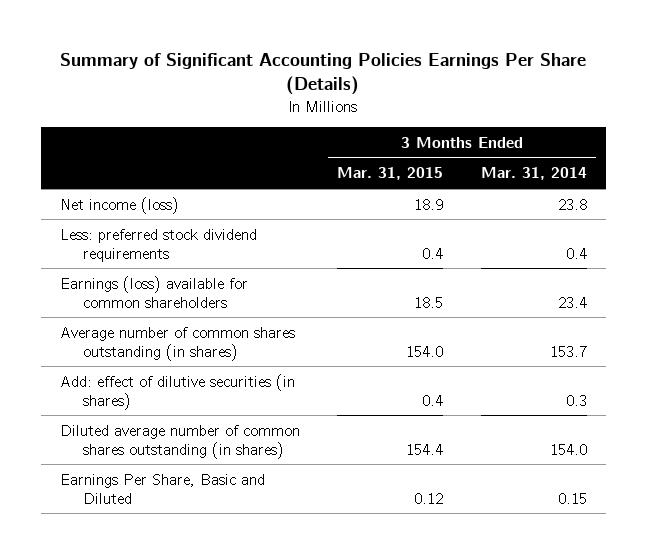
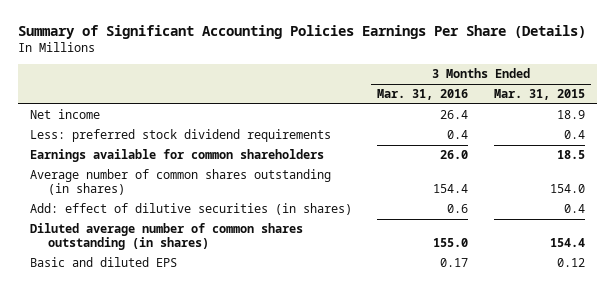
- | 3 Months Ended Mar. 31, 2015 | 3 Months Ended Mar. 31, 2014
+ | 3 Months Ended Mar. 31, 2016 | 3 Months Ended Mar. 31, 2015
- Net income (loss) | 18.9 | 23.8
+ Net income | 26.4 | 18.9
- Earnings (loss) available for common shareholders | 18.5 | 23.4
+ Earnings available for common shareholders | 26.0 | 18.5
- Earnings Per Share, Basic and Diluted | 0.12 | 0.15
+ Basic and diluted EPS | 0.17 | 0.12

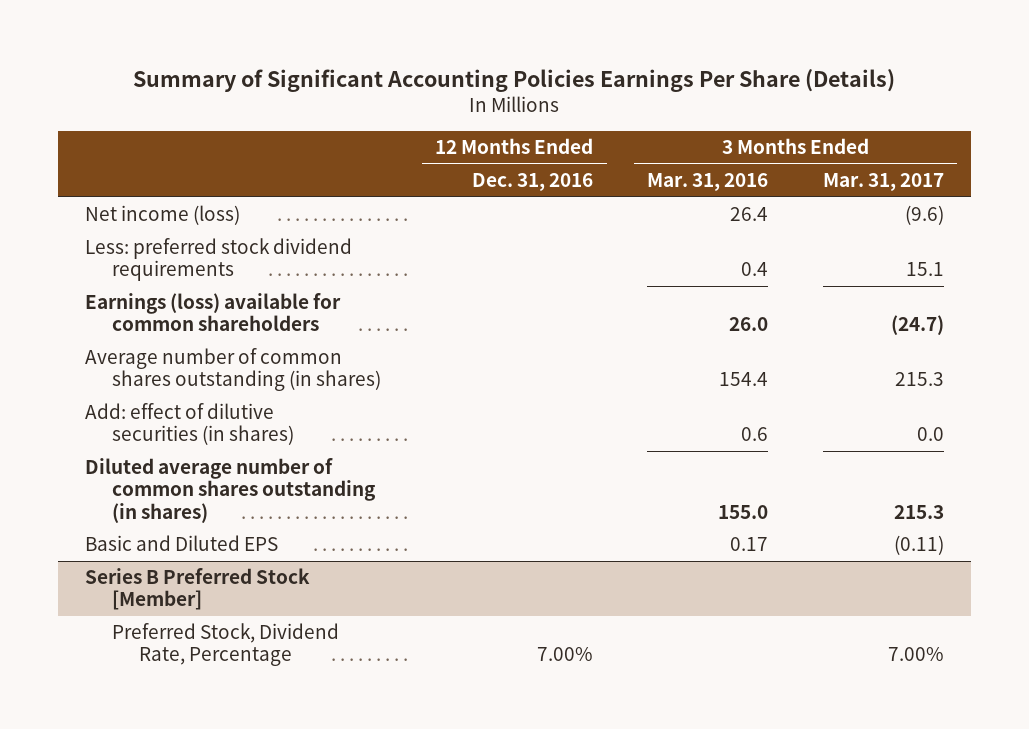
- | 3 Months Ended Mar. 31, 2016 | 3 Months Ended Mar. 31, 2015
+ | 12 Months Ended Dec. 31, 2016 | 3 Months Ended Mar. 31, 2016 | 3 Months Ended Mar. 31, 2017
- Net income | 26.4 | 18.9
+ Net income (loss) | | 26.4 | (9.6)
- Earnings available for common shareholders | 26.0 | 18.5
+ Earnings (loss) available for common shareholders | | 26.0 | (24.7)
- Basic and diluted EPS | 0.17 | 0.12
+ Basic and Diluted EPS | | 0.17 | (0.11)
+ Series B Preferred Stock [Member]
+ Preferred Stock, Dividend Rate, Percentage | 7.00% | | 7.00%

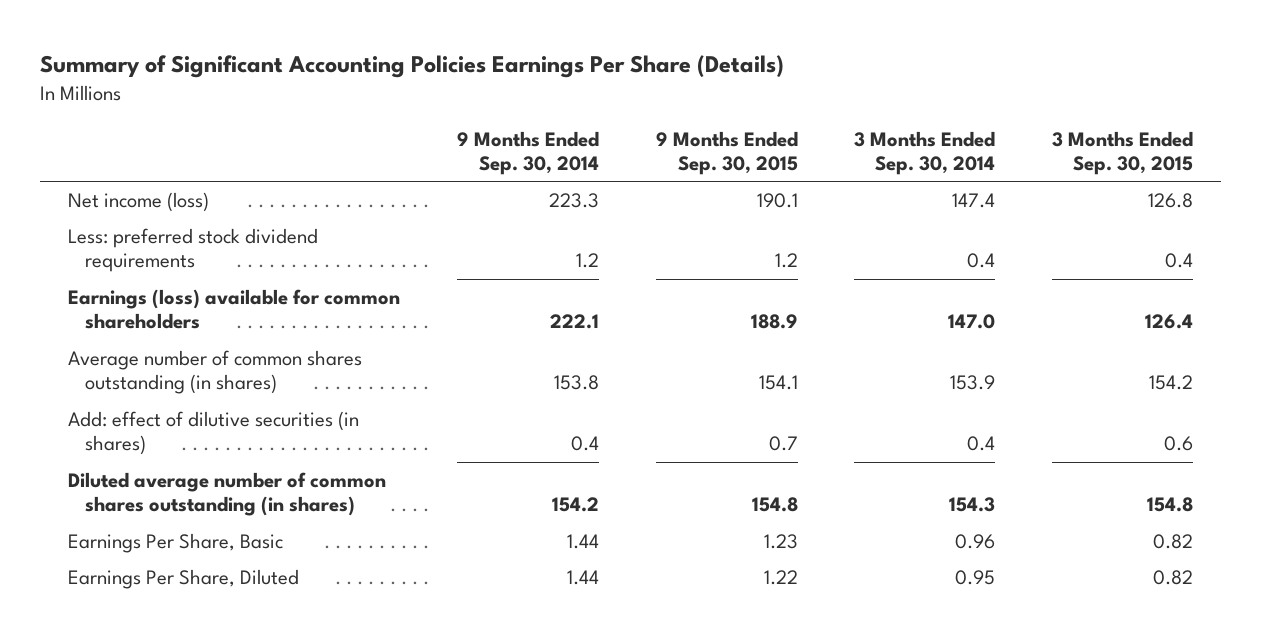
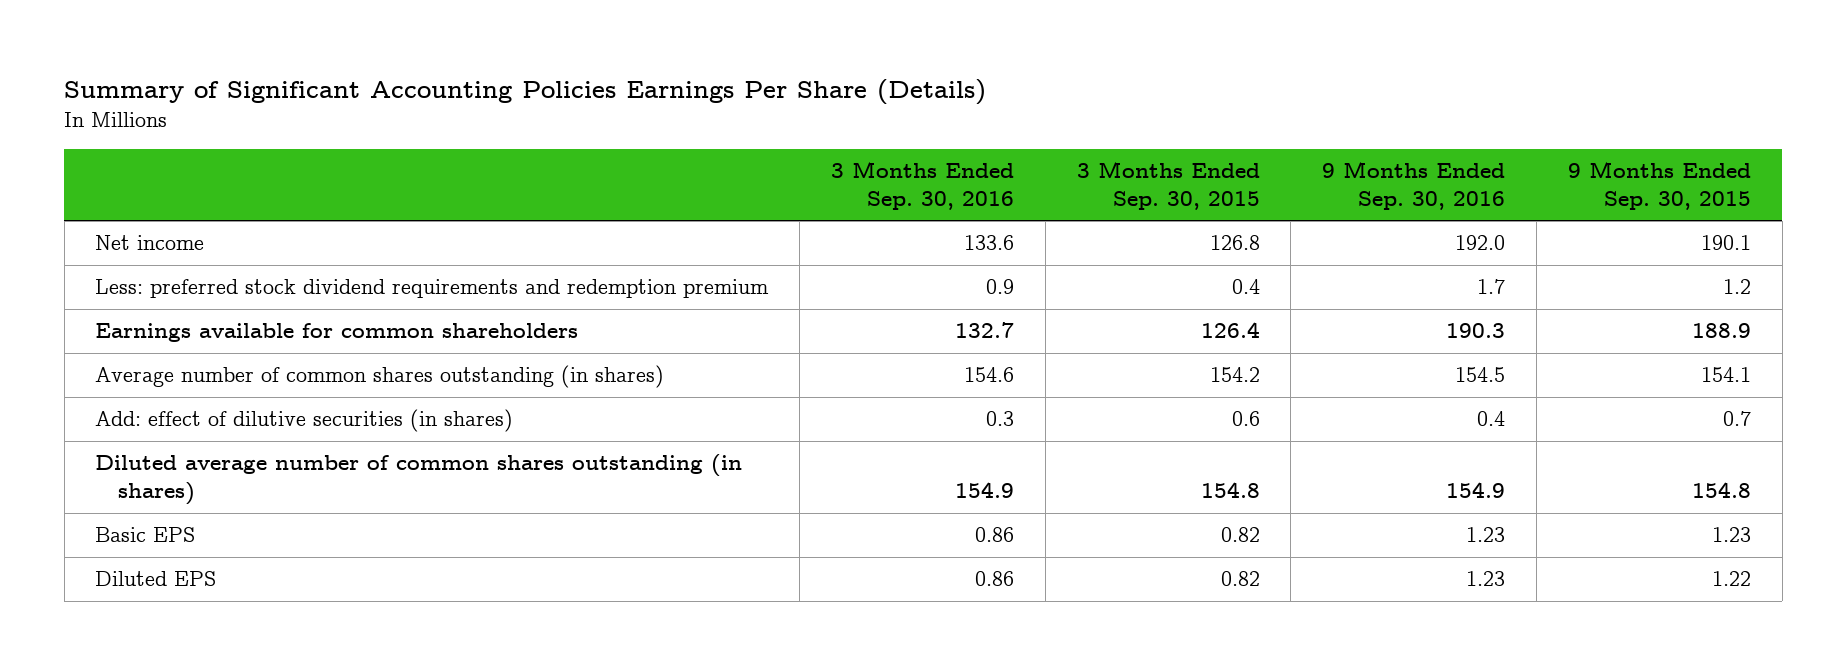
- | 9 Months Ended Sep. 30, 2014 | 9 Months Ended Sep. 30, 2015 | 3 Months Ended Sep. 30, 2014 | 3 Months Ended Sep. 30, 2015
+ | 3 Months Ended Sep. 30, 2016 | 3 Months Ended Sep. 30, 2015 | 9 Months Ended Sep. 30, 2016 | 9 Months Ended Sep. 30, 2015
- Net income (loss) | 223.3 | 190.1 | 147.4 | 126.8
- Less: preferred stock dividend requirements | 1.2 | 1.2 | 0.4 | 0.4
- Earnings (loss) available for common shareholders | 222.1 | 188.9 | 147.0 | 126.4
+ Net income | 133.6 | 126.8 | 192.0 | 190.1
+ Less: preferred stock dividend requirements and redemption premium | 0.9 | 0.4 | 1.7 | 1.2
+ Earnings available for common shareholders | 132.7 | 126.4 | 190.3 | 188.9
- Earnings Per Share, Basic | 1.44 | 1.23 | 0.96 | 0.82
- Earnings Per Share, Diluted | 1.44 | 1.22 | 0.95 | 0.82
+ Basic EPS | 0.86 | 0.82 | 1.23 | 1.23
+ Diluted EPS | 0.86 | 0.82 | 1.23 | 1.22

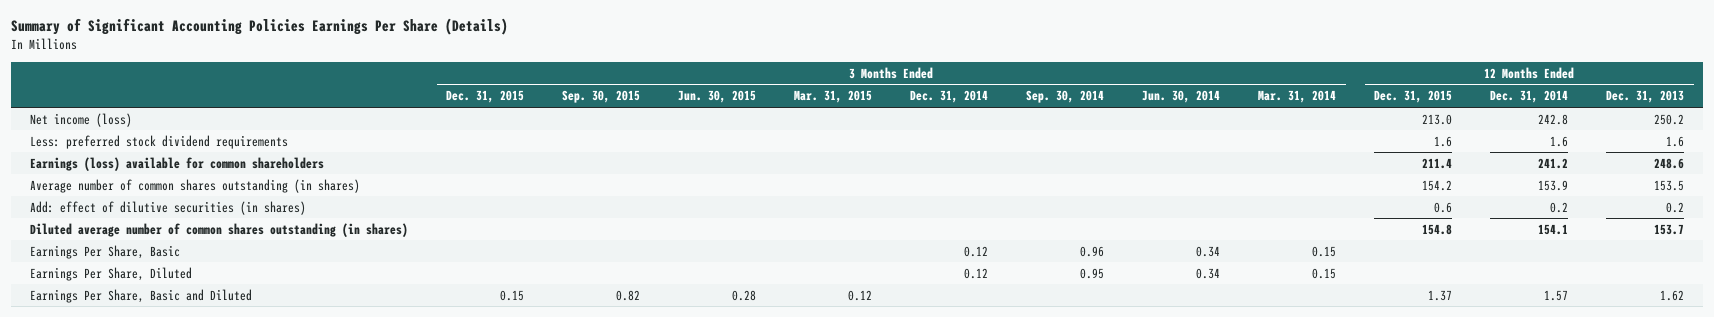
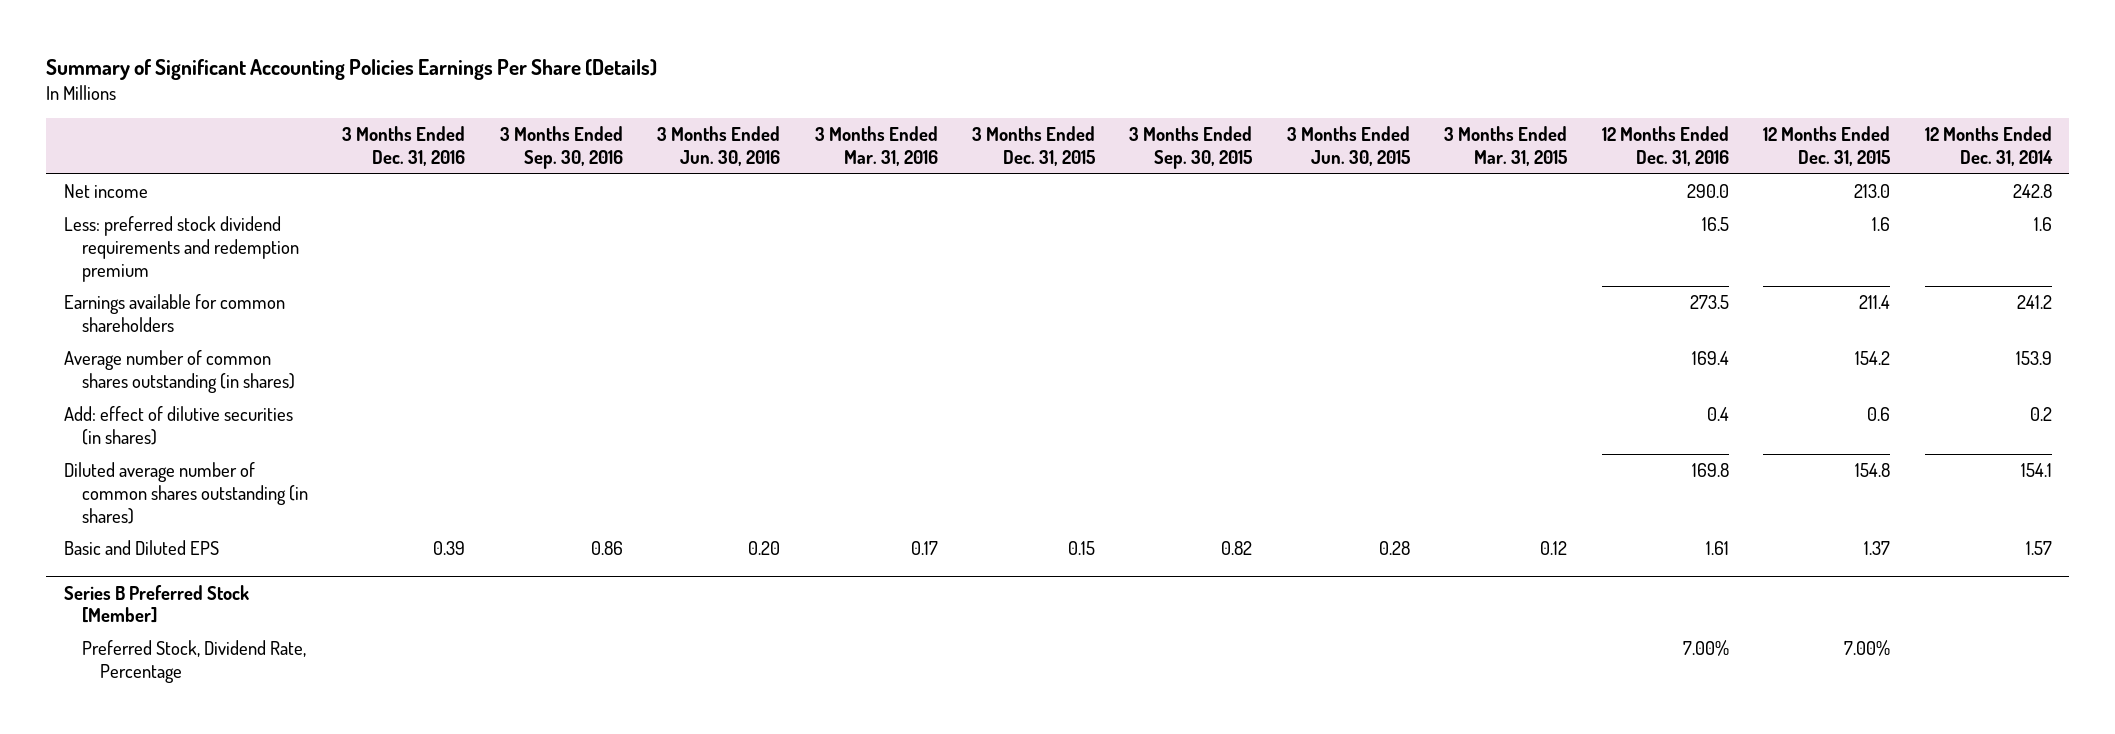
- | 3 Months Ended Dec. 31, 2015 | 3 Months Ended Sep. 30, 2015 | 3 Months Ended Jun. 30, 2015 | 3 Months Ended Mar. 31, 2015 | 3 Months Ended Dec. 31, 2014 | 3 Months Ended Sep. 30, 2014 | 3 Months Ended Jun. 30, 2014 | 3 Months Ended Mar. 31, 2014 | 12 Months Ended Dec. 31, 2015 | 12 Months Ended Dec. 31, 2014 | 12 Months Ended Dec. 31, 2013
+ | 3 Months Ended Dec. 31, 2016 | 3 Months Ended Sep. 30, 2016 | 3 Months Ended Jun. 30, 2016 | 3 Months Ended Mar. 31, 2016 | 3 Months Ended Dec. 31, 2015 | 3 Months Ended Sep. 30, 2015 | 3 Months Ended Jun. 30, 2015 | 3 Months Ended Mar. 31, 2015 | 12 Months Ended Dec. 31, 2016 | 12 Months Ended Dec. 31, 2015 | 12 Months Ended Dec. 31, 2014
- Net income (loss) | | | | | | | | | 213.0 | 242.8 | 250.2
- Less: preferred stock dividend requirements | | | | | | | | | 1.6 | 1.6 | 1.6
- Earnings (loss) available for common shareholders | | | | | | | | | 211.4 | 241.2 | 248.6
+ Net income | | | | | | | | | 290.0 | 213.0 | 242.8
+ Less: preferred stock dividend requirements and redemption premium | | | | | | | | | 16.5 | 1.6 | 1.6
+ Earnings available for common shareholders | | | | | | | | | 273.5 | 211.4 | 241.2
- Earnings Per Share, Basic | | | | | 0.12 | 0.96 | 0.34 | 0.15 | | |
- Earnings Per Share, Diluted | | | | | 0.12 | 0.95 | 0.34 | 0.15 | | |
- Earnings Per Share, Basic and Diluted | 0.15 | 0.82 | 0.28 | 0.12 | | | | | 1.37 | 1.57 | 1.62
+ Basic and Diluted EPS | 0.39 | 0.86 | 0.20 | 0.17 | 0.15 | 0.82 | 0.28 | 0.12 | 1.61 | 1.37 | 1.57
+ Series B Preferred Stock [Member]
+ Preferred Stock, Dividend Rate, Percentage | | | | | | | | | 7.00% | 7.00% |

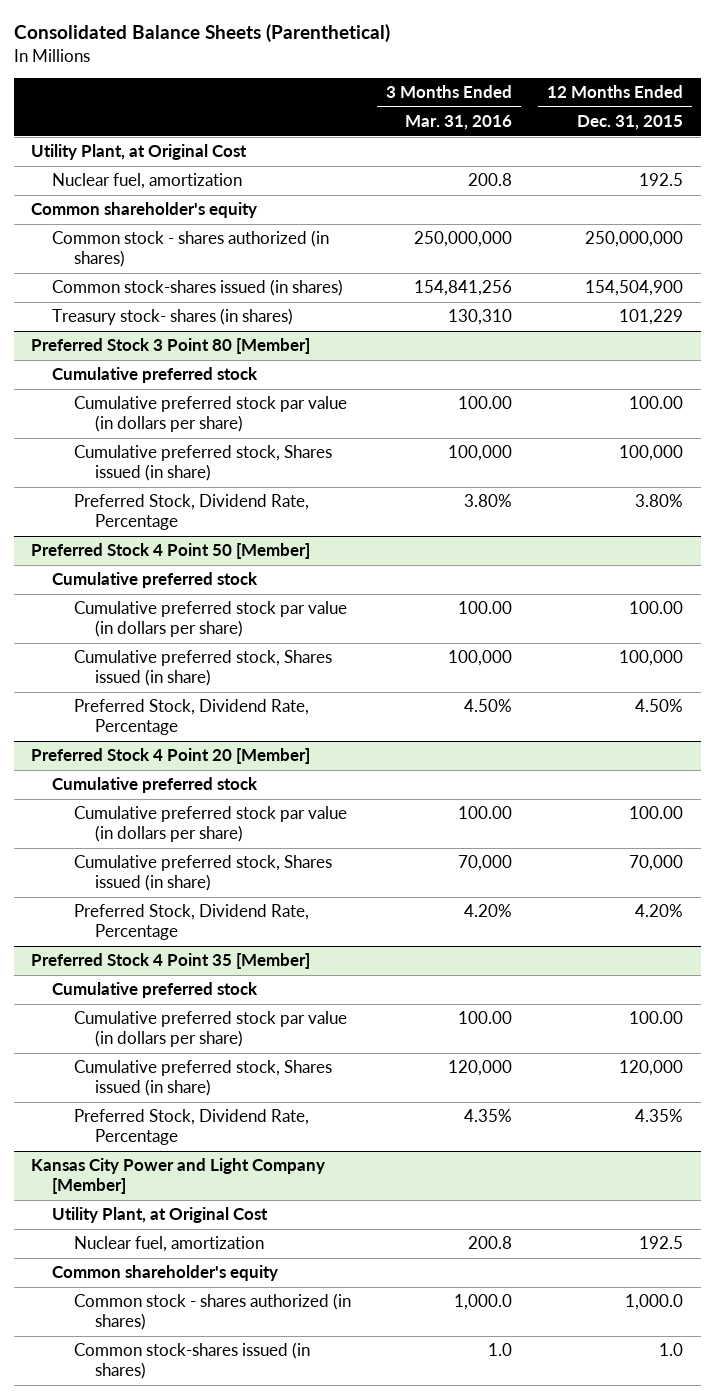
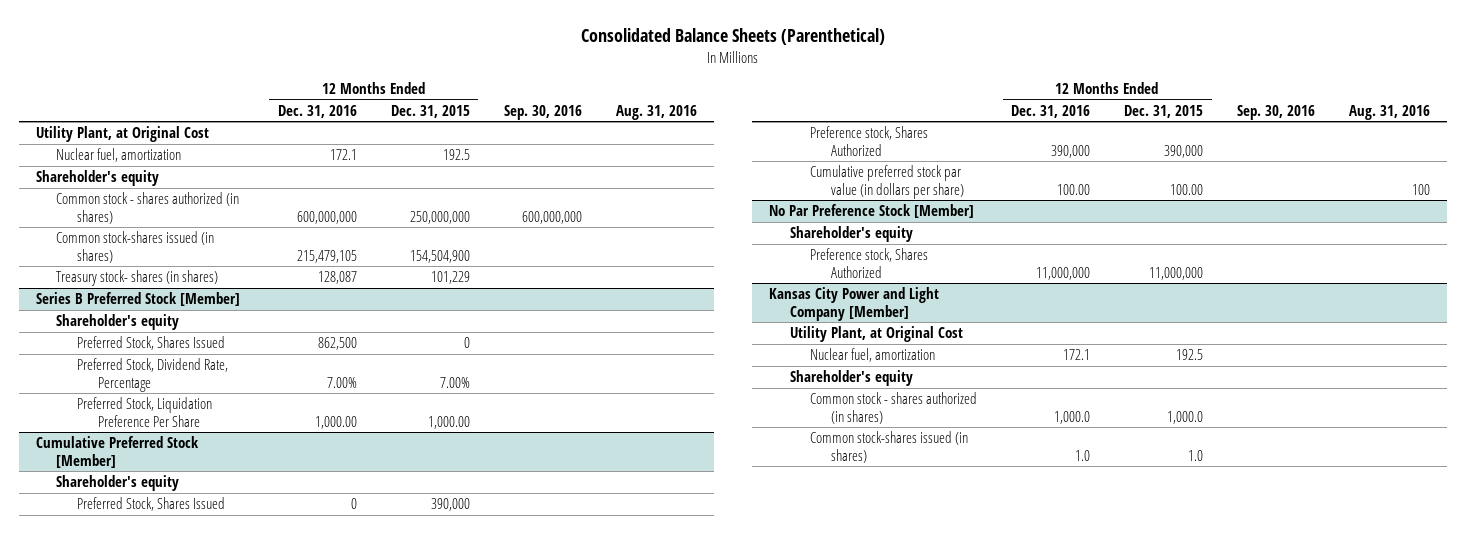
- | 3 Months Ended Mar. 31, 2016 | 12 Months Ended Dec. 31, 2015
+ | 12 Months Ended Dec. 31, 2016 | 12 Months Ended Dec. 31, 2015 | Sep. 30, 2016 | Aug. 31, 2016
- Common shareholder's equity
+ Shareholder's equity
- Preferred Stock 3 Point 80 [Member]
- Cumulative preferred stock
- Cumulative preferred stock par value (in dollars per share) | 100.00 | 100.00
- Cumulative preferred stock, Shares issued (in share) | 100,000 | 100,000
- Preferred Stock, Dividend Rate, Percentage | 3.80% | 3.80%
- Preferred Stock 4 Point 50 [Member]
- Cumulative preferred stock
- Cumulative preferred stock par value (in dollars per share) | 100.00 | 100.00
- Cumulative preferred stock, Shares issued (in share) | 100,000 | 100,000
- Preferred Stock, Dividend Rate, Percentage | 4.50% | 4.50%
- Preferred Stock 4 Point 20 [Member]
- Cumulative preferred stock
- Cumulative preferred stock par value (in dollars per share) | 100.00 | 100.00
- Cumulative preferred stock, Shares issued (in share) | 70,000 | 70,000
- Preferred Stock, Dividend Rate, Percentage | 4.20% | 4.20%
- Preferred Stock 4 Point 35 [Member]
- Cumulative preferred stock
+ Series B Preferred Stock [Member]
+ Shareholder's equity
+ Preferred Stock, Shares Issued | 862,500 | 0 | |
+ Preferred Stock, Dividend Rate, Percentage | 7.00% | 7.00% | |
+ Preferred Stock, Liquidation Preference Per Share | 1,000.00 | 1,000.00 | |
+ Cumulative Preferred Stock [Member]
+ Shareholder's equity
+ Preferred Stock, Shares Issued | 0 | 390,000 | |
+ Preference stock, Shares Authorized | 390,000 | 390,000 | |
- Cumulative preferred stock, Shares issued (in share) | 120,000 | 120,000
- Preferred Stock, Dividend Rate, Percentage | 4.35% | 4.35%
+ No Par Preference Stock [Member]
+ Shareholder's equity
+ Preference stock, Shares Authorized | 11,000,000 | 11,000,000 | |
@ Kansas City Power and Light Company [Member]
- Common shareholder's equity
+ Shareholder's equity

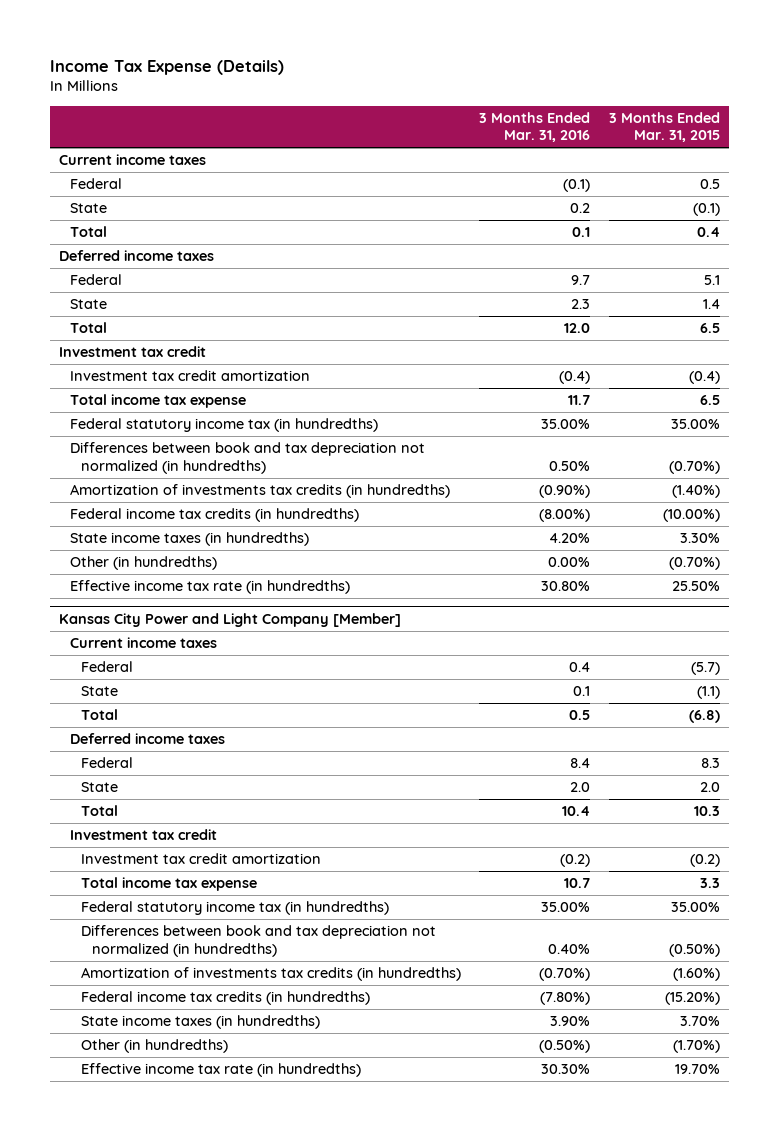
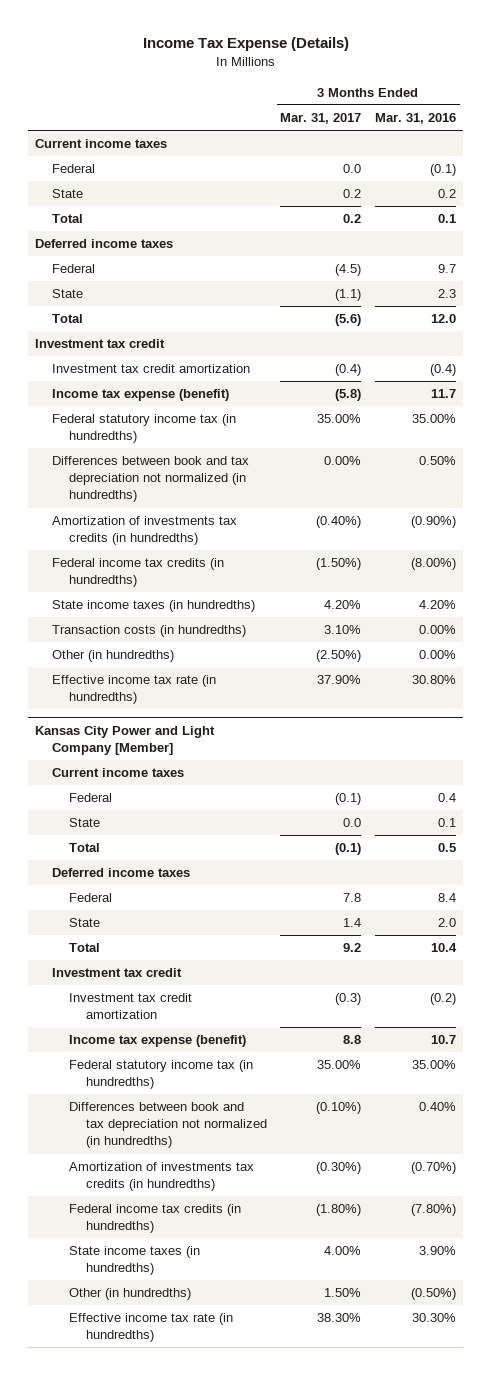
- | 3 Months Ended Mar. 31, 2016 | 3 Months Ended Mar. 31, 2015
+ | 3 Months Ended Mar. 31, 2017 | 3 Months Ended Mar. 31, 2016
- Total income tax expense | 11.7 | 6.5
+ Income tax expense (benefit) | (5.8) | 11.7
+ Transaction costs (in hundredths) | 3.10% | 0.00%
@ Kansas City Power and Light Company [Member]
- Total income tax expense | 10.7 | 3.3
+ Income tax expense (benefit) | 8.8 | 10.7

